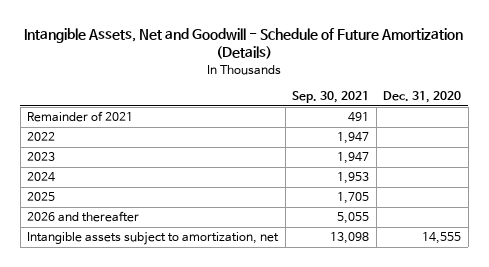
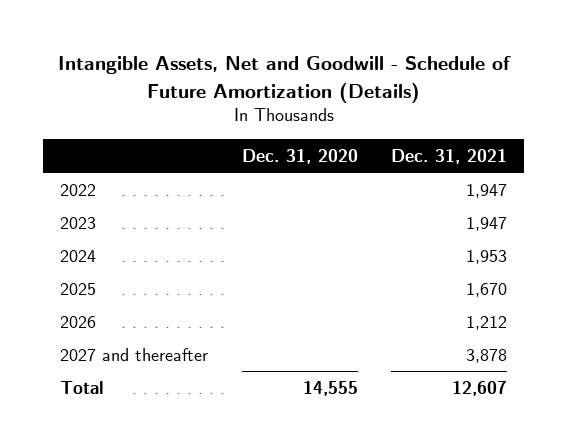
- | Sep. 30, 2021 | Dec. 31, 2020
+ | Dec. 31, 2020 | Dec. 31, 2021
- Remainder of 2021 | 491 |
- 2026 and thereafter | 5,055 |
- Intangible assets subject to amortization, net | 13,098 | 14,555
+ 2026 | | 1,212
+ 2027 and thereafter | | 3,878
+ Total | 14,555 | 12,607

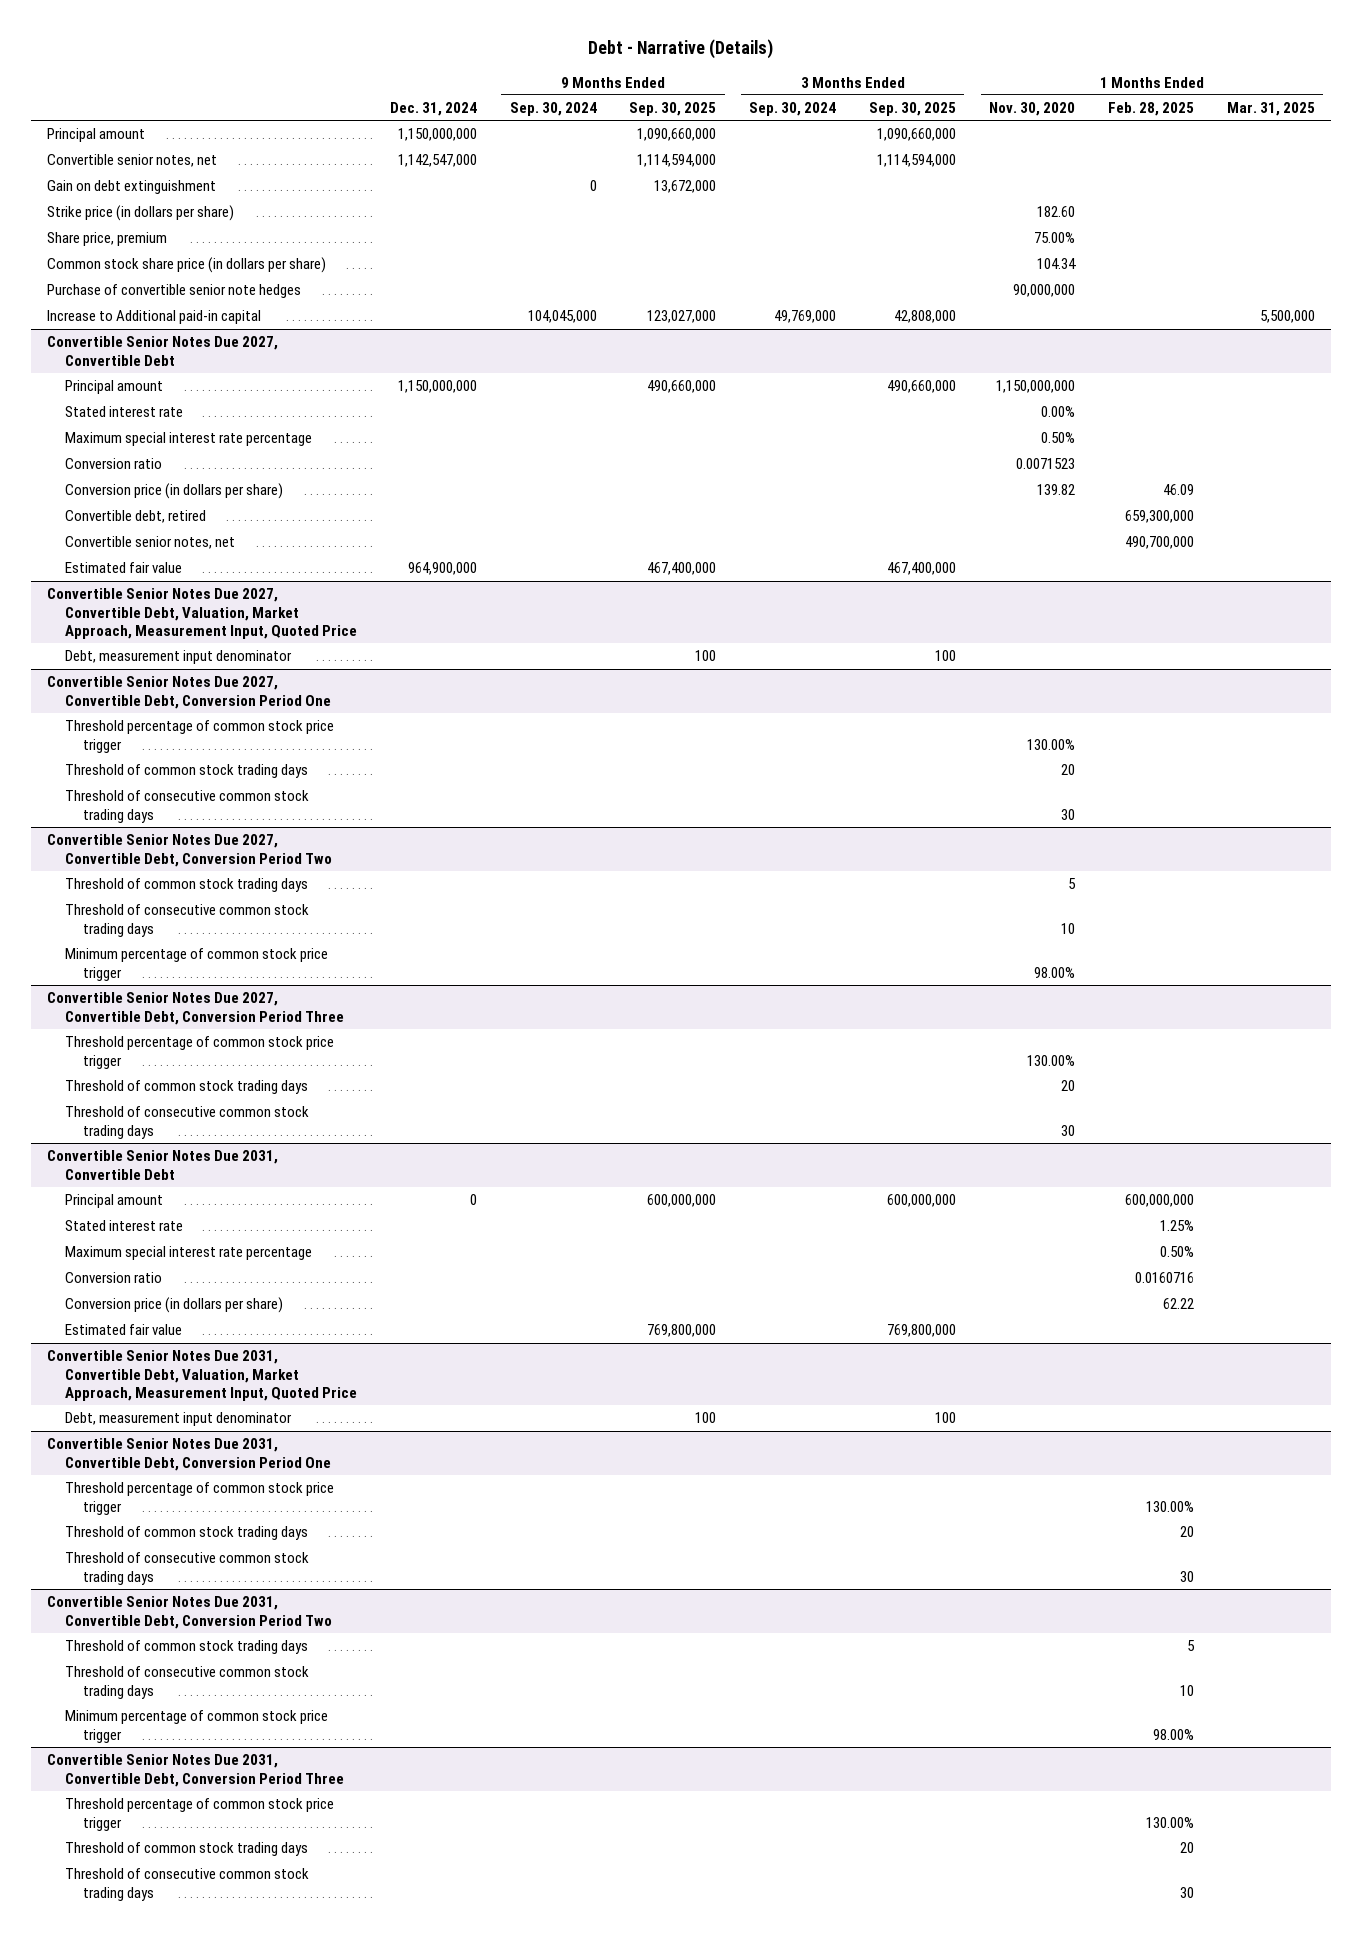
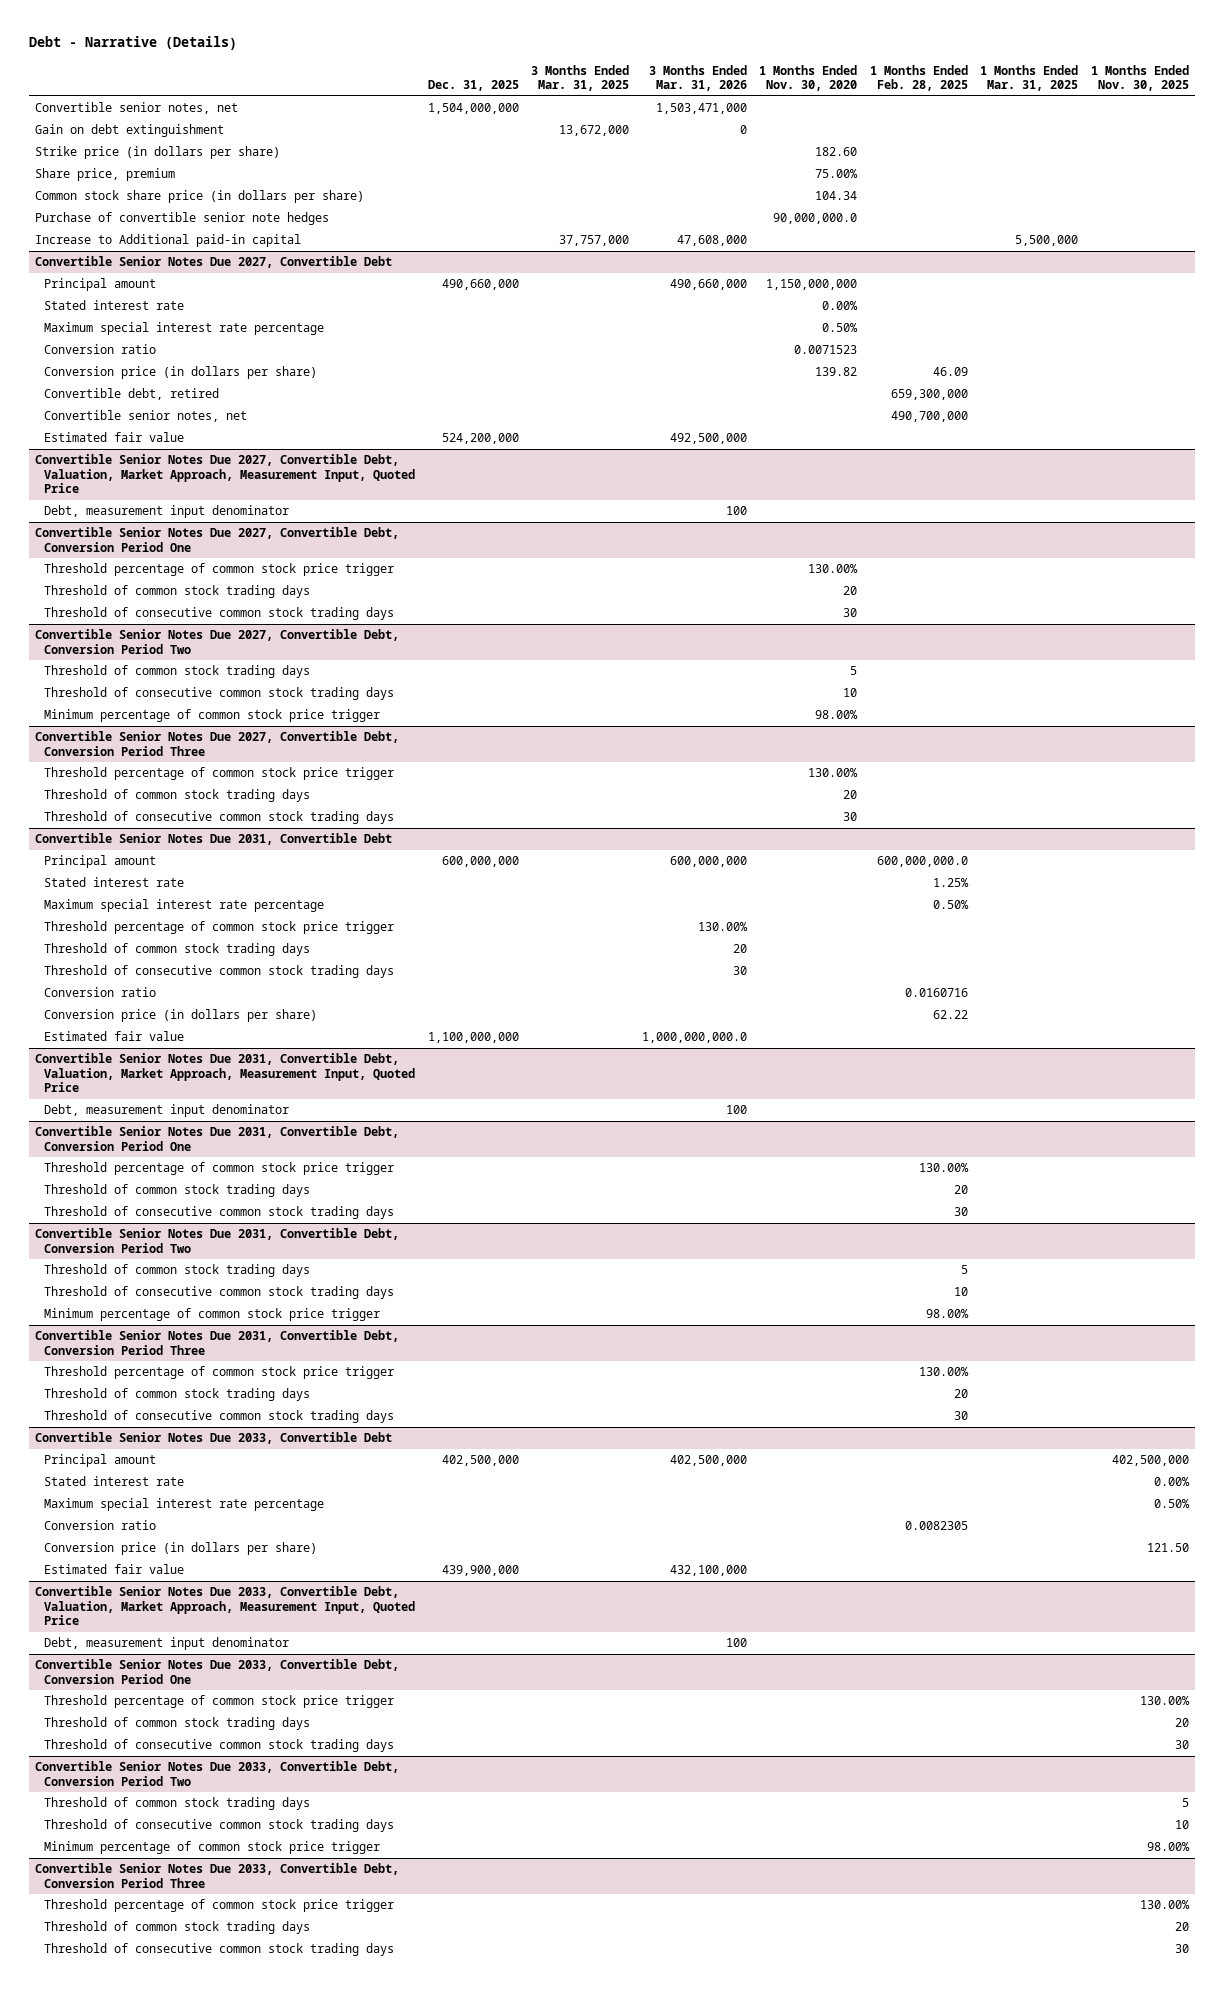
- | Dec. 31, 2024 | 9 Months Ended Sep. 30, 2024 | 9 Months Ended Sep. 30, 2025 | 3 Months Ended Sep. 30, 2024 | 3 Months Ended Sep. 30, 2025 | 1 Months Ended Nov. 30, 2020 | 1 Months Ended Feb. 28, 2025 | 1 Months Ended Mar. 31, 2025
+ | Dec. 31, 2025 | 3 Months Ended Mar. 31, 2025 | 3 Months Ended Mar. 31, 2026 | 1 Months Ended Nov. 30, 2020 | 1 Months Ended Feb. 28, 2025 | 1 Months Ended Mar. 31, 2025 | 1 Months Ended Nov. 30, 2025
- Principal amount | 1,150,000,000 | | 1,090,660,000 | | 1,090,660,000 | | |
- Purchase of convertible senior note hedges | | | | | | 90,000,000 | |
+ Purchase of convertible senior note hedges | | | | 90,000,000.0 | | |
@ Convertible Senior Notes Due 2031, Convertible Debt
- Principal amount | 0 | | 600,000,000 | | 600,000,000 | | 600,000,000 |
+ Principal amount | 600,000,000 | | 600,000,000 | | 600,000,000.0 | |
+ Threshold percentage of common stock price trigger | | | 130.00% | | | |
+ Threshold of common stock trading days | | | 20 | | | |
+ Threshold of consecutive common stock trading days | | | 30 | | | |
+ Convertible Senior Notes Due 2033, Convertible Debt
+ Principal amount | 402,500,000 | | 402,500,000 | | | | 402,500,000
+ Stated interest rate | | | | | | | 0.00%
+ Maximum special interest rate percentage | | | | | | | 0.50%
+ Conversion ratio | | | | | 0.0082305 | |
+ Conversion price (in dollars per share) | | | | | | | 121.50
+ Estimated fair value | 439,900,000 | | 432,100,000 | | | |
+ Convertible Senior Notes Due 2033, Convertible Debt, Valuation, Market Approach, Measurement Input, Quoted Price
+ Debt, measurement input denominator | | | 100 | | | |
+ Convertible Senior Notes Due 2033, Convertible Debt, Conversion Period One
+ Threshold percentage of common stock price trigger | | | | | | | 130.00%
+ Threshold of common stock trading days | | | | | | | 20
+ Threshold of consecutive common stock trading days | | | | | | | 30
+ Convertible Senior Notes Due 2033, Convertible Debt, Conversion Period Two
+ Threshold of common stock trading days | | | | | | | 5
+ Threshold of consecutive common stock trading days | | | | | | | 10
+ Minimum percentage of common stock price trigger | | | | | | | 98.00%
+ Convertible Senior Notes Due 2033, Convertible Debt, Conversion Period Three
+ Threshold percentage of common stock price trigger | | | | | | | 130.00%
+ Threshold of common stock trading days | | | | | | | 20
+ Threshold of consecutive common stock trading days | | | | | | | 30

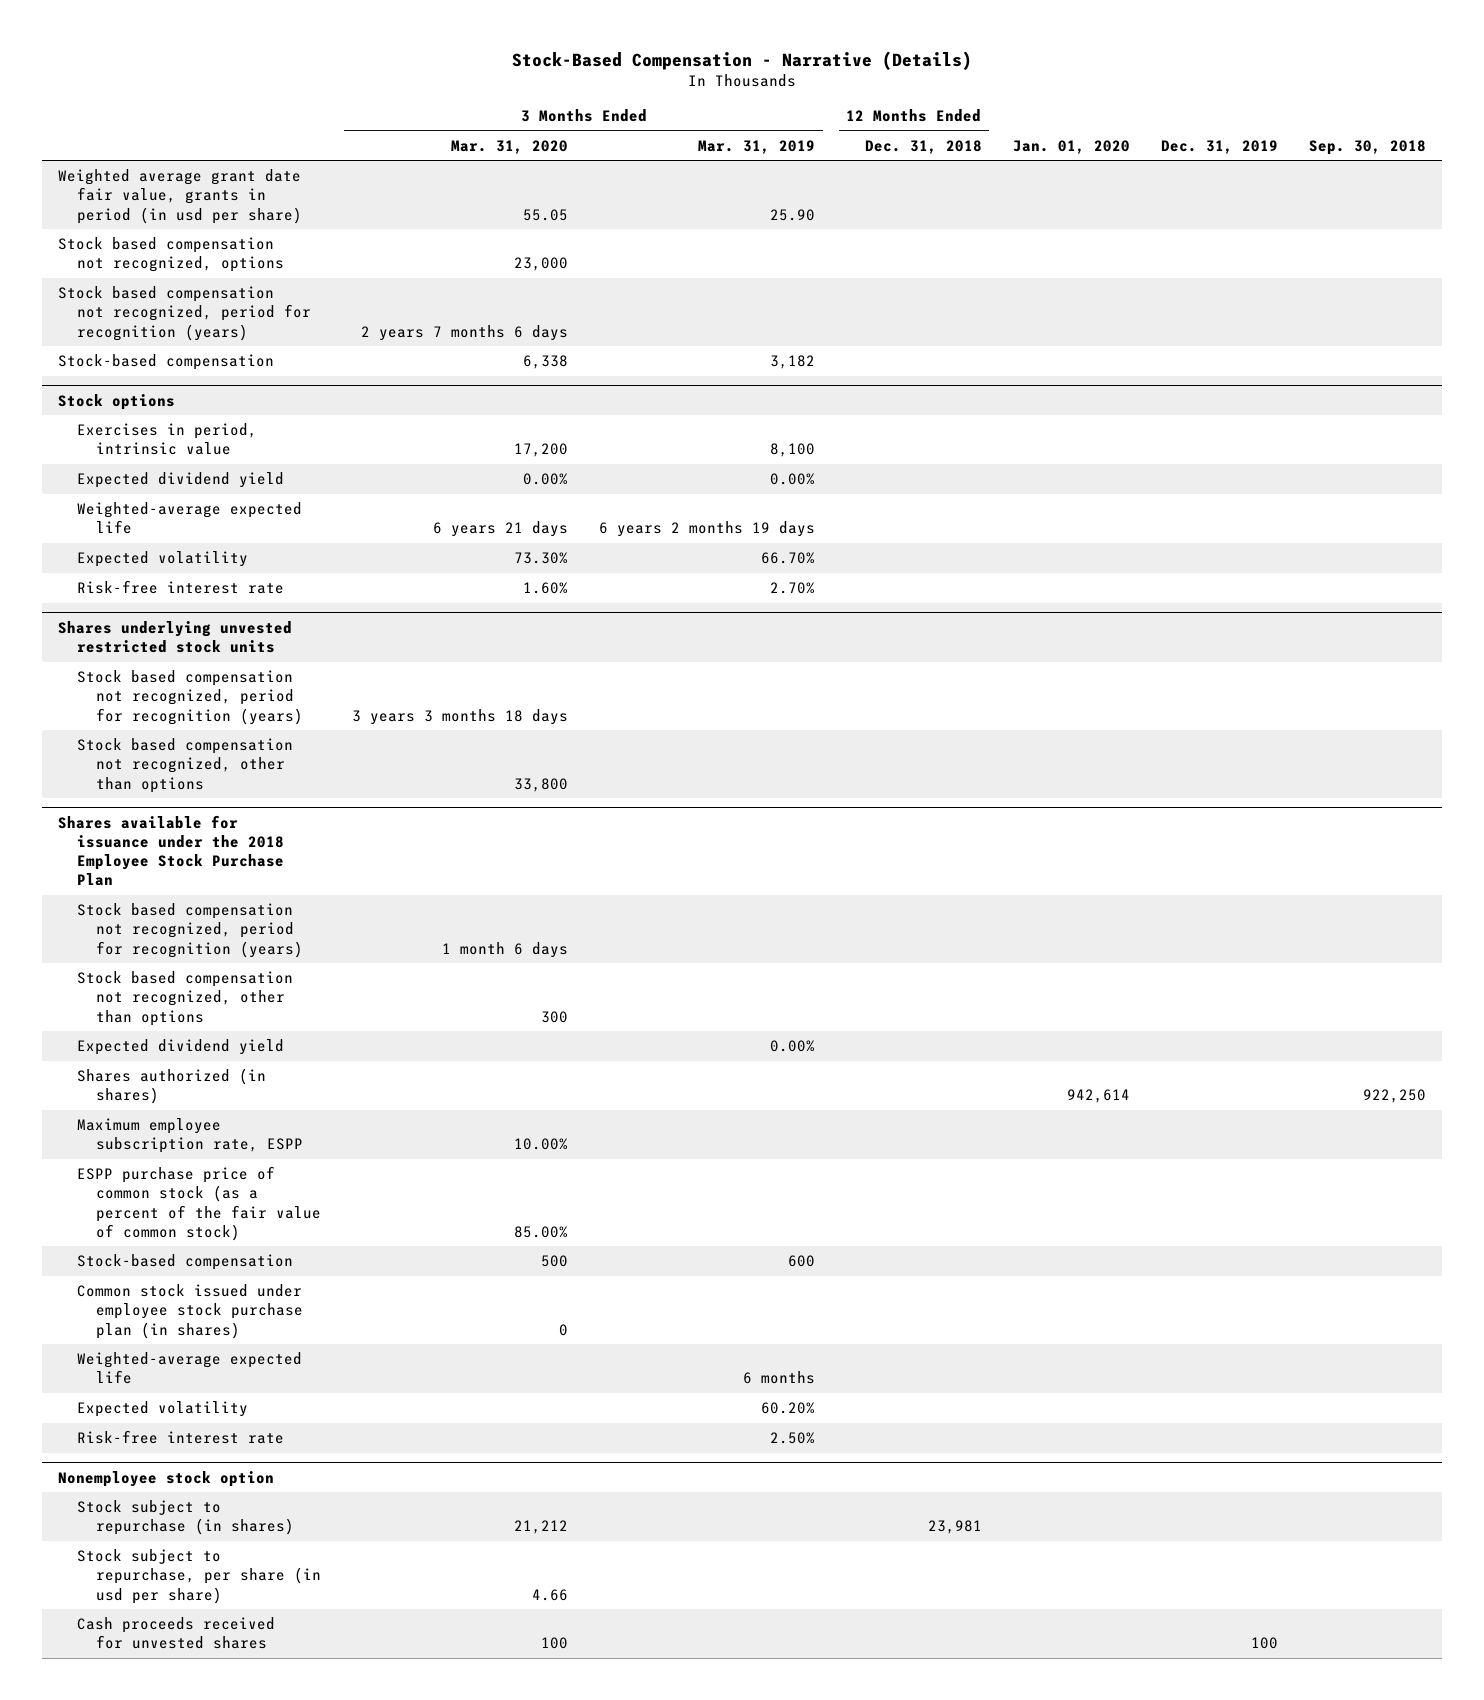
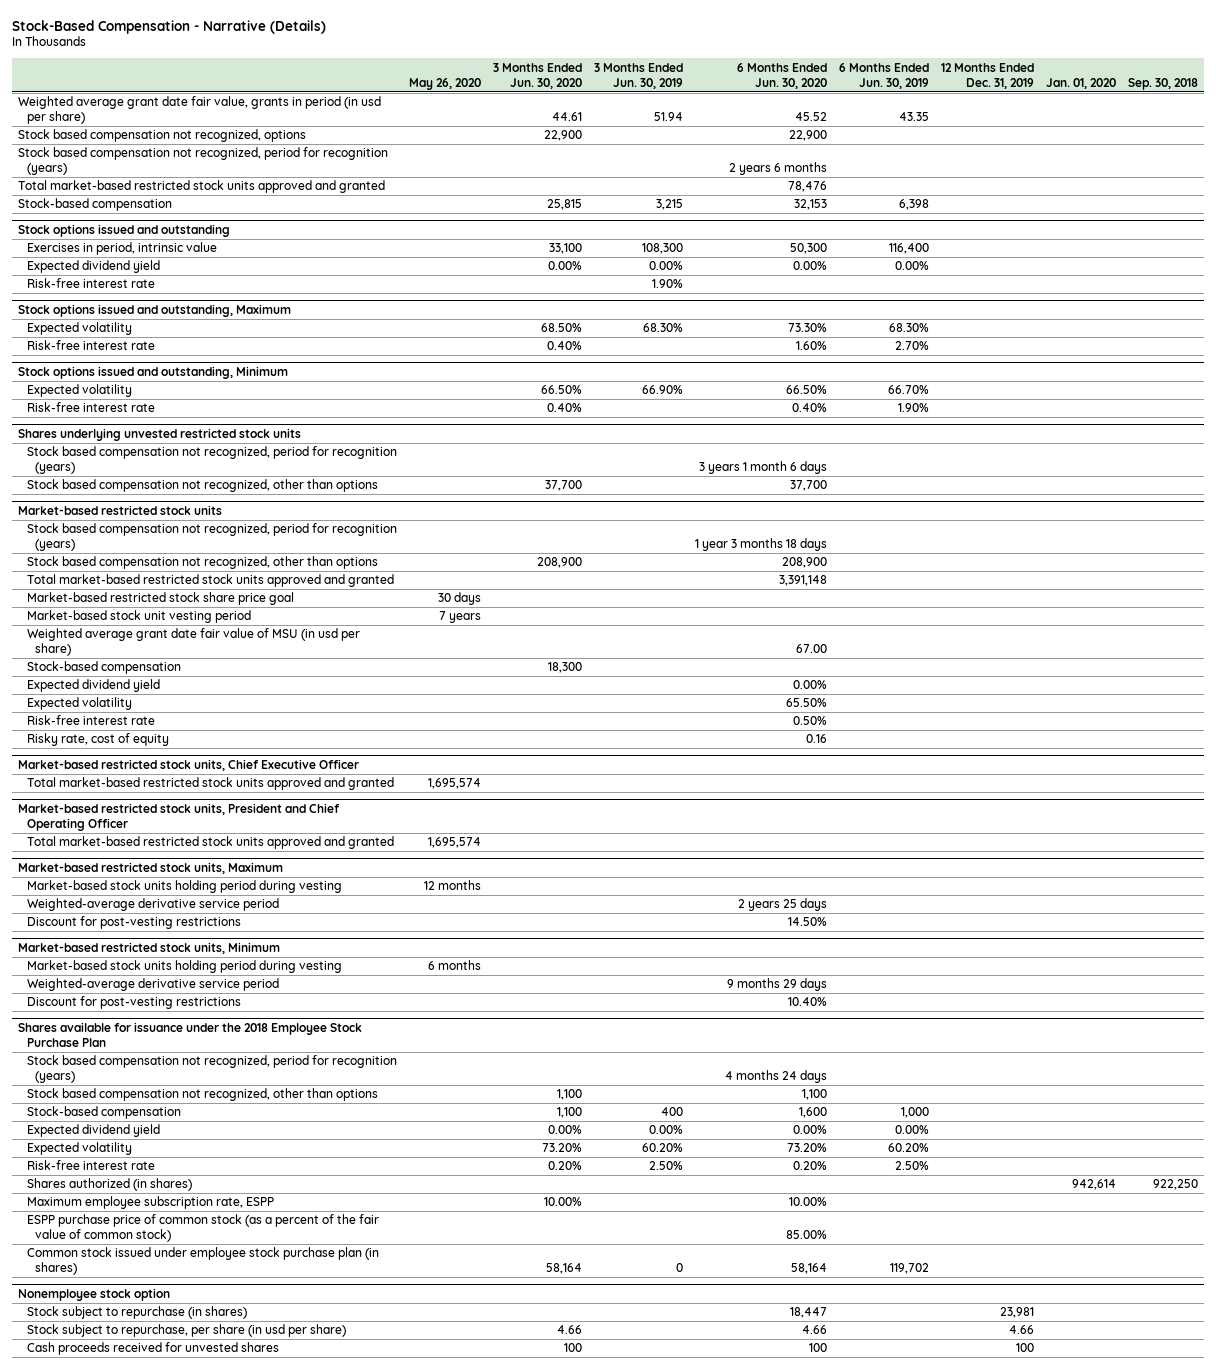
- | 3 Months Ended Mar. 31, 2020 | 3 Months Ended Mar. 31, 2019 | 12 Months Ended Dec. 31, 2018 | Jan. 01, 2020 | Dec. 31, 2019 | Sep. 30, 2018
+ | May 26, 2020 | 3 Months Ended Jun. 30, 2020 | 3 Months Ended Jun. 30, 2019 | 6 Months Ended Jun. 30, 2020 | 6 Months Ended Jun. 30, 2019 | 12 Months Ended Dec. 31, 2019 | Jan. 01, 2020 | Sep. 30, 2018
+ Total market-based restricted stock units approved and granted | | | | 78,476 | | | |
- Stock options
+ Stock options issued and outstanding
- Weighted-average expected life | 6 years 21 days | 6 years 2 months 19 days | | | |
- Expected volatility | 73.30% | 66.70% | | | |
+ Stock options issued and outstanding, Maximum
+ Expected volatility | | 68.50% | 68.30% | 73.30% | 68.30% | | |
+ Risk-free interest rate | | 0.40% | | 1.60% | 2.70% | | |
+ Stock options issued and outstanding, Minimum
+ Expected volatility | | 66.50% | 66.90% | 66.50% | 66.70% | | |
+ Risk-free interest rate | | 0.40% | | 0.40% | 1.90% | | |
+ Market-based restricted stock units
+ Stock based compensation not recognized, period for recognition (years) | | | | 1 year 3 months 18 days | | | |
+ Stock based compensation not recognized, other than options | | 208,900 | | 208,900 | | | |
+ Total market-based restricted stock units approved and granted | | | | 3,391,148 | | | |
+ Market-based restricted stock share price goal | 30 days | | | | | | |
+ Market-based stock unit vesting period | 7 years | | | | | | |
+ Weighted average grant date fair value of MSU (in usd per share) | | | | 67.00 | | | |
+ Stock-based compensation | | 18,300 | | | | | |
+ Expected dividend yield | | | | 0.00% | | | |
+ Expected volatility | | | | 65.50% | | | |
+ Risk-free interest rate | | | | 0.50% | | | |
+ Risky rate, cost of equity | | | | 0.16 | | | |
+ Market-based restricted stock units, Chief Executive Officer
+ Total market-based restricted stock units approved and granted | 1,695,574 | | | | | | |
+ Market-based restricted stock units, President and Chief Operating Officer
+ Total market-based restricted stock units approved and granted | 1,695,574 | | | | | | |
+ Market-based restricted stock units, Maximum
+ Market-based stock units holding period during vesting | 12 months | | | | | | |
+ Weighted-average derivative service period | | | | 2 years 25 days | | | |
+ Discount for post-vesting restrictions | | | | 14.50% | | | |
+ Market-based restricted stock units, Minimum
+ Market-based stock units holding period during vesting | 6 months | | | | | | |
+ Weighted-average derivative service period | | | | 9 months 29 days | | | |
+ Discount for post-vesting restrictions | | | | 10.40% | | | |
@ Shares available for issuance under the 2018 Employee Stock Purchase Plan
moved up: Stock-based compensation | | 1,100 | 400 | 1,600 | 1,000 | | |
moved up: Expected volatility | | 73.20% | 60.20% | 73.20% | 60.20% | | |
moved up: Risk-free interest rate | | 0.20% | 2.50% | 0.20% | 2.50% | | |
- Weighted-average expected life | | 6 months | | | |

